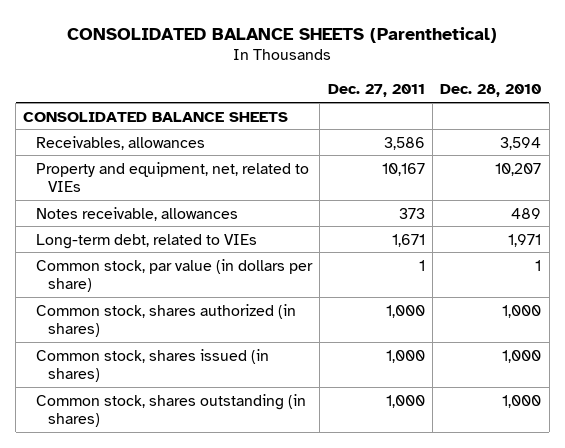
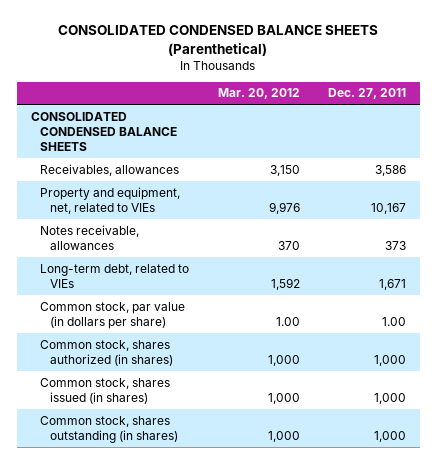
- CONSOLIDATED BALANCE SHEETS (Parenthetical)
+ CONSOLIDATED CONDENSED BALANCE SHEETS (Parenthetical)
- | Dec. 27, 2011 | Dec. 28, 2010
+ | Mar. 20, 2012 | Dec. 27, 2011
- CONSOLIDATED BALANCE SHEETS
+ CONSOLIDATED CONDENSED BALANCE SHEETS
- Common stock, par value (in dollars per share) | 1 | 1
+ Common stock, par value (in dollars per share) | 1.00 | 1.00

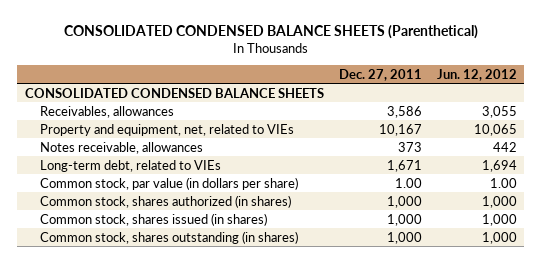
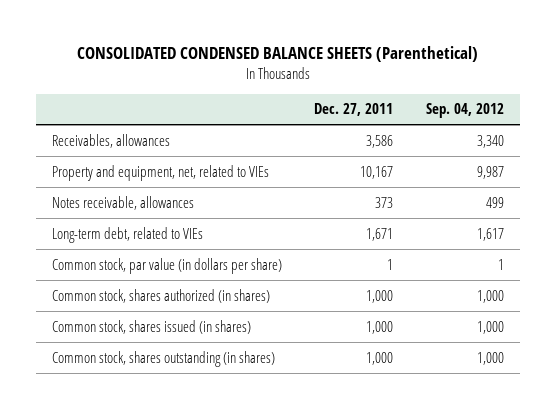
- | Dec. 27, 2011 | Jun. 12, 2012
+ | Dec. 27, 2011 | Sep. 04, 2012
- CONSOLIDATED CONDENSED BALANCE SHEETS
- Common stock, par value (in dollars per share) | 1.00 | 1.00
+ Common stock, par value (in dollars per share) | 1 | 1

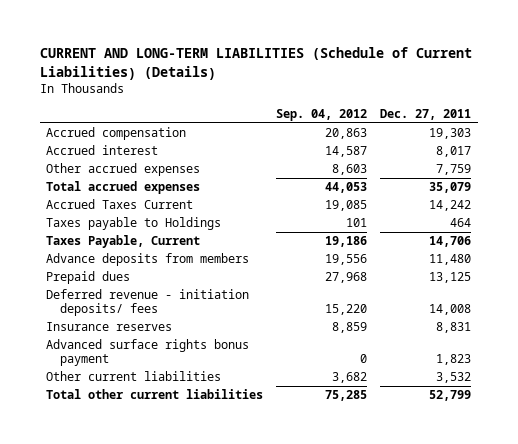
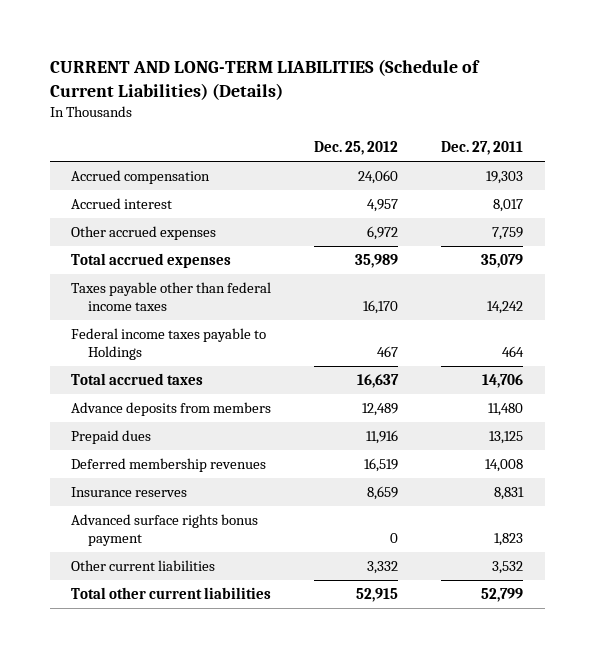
- | Sep. 04, 2012 | Dec. 27, 2011
+ | Dec. 25, 2012 | Dec. 27, 2011
- Accrued Taxes Current | 19,085 | 14,242
- Taxes payable to Holdings | 101 | 464
- Taxes Payable, Current | 19,186 | 14,706
+ Taxes payable other than federal income taxes | 16,170 | 14,242
+ Federal income taxes payable to Holdings | 467 | 464
+ Total accrued taxes | 16,637 | 14,706
- Deferred revenue - initiation deposits/ fees | 15,220 | 14,008
+ Deferred membership revenues | 16,519 | 14,008

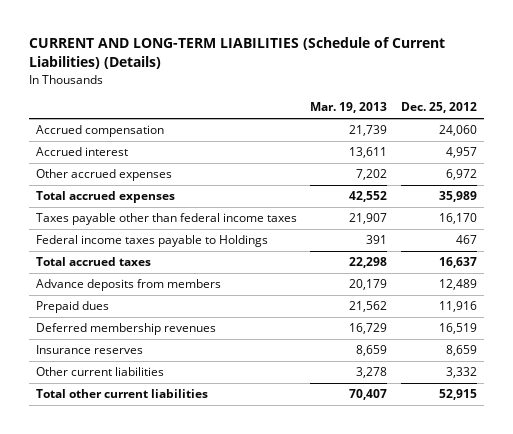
- | Dec. 25, 2012 | Dec. 27, 2011
+ | Mar. 19, 2013 | Dec. 25, 2012
- Advanced surface rights bonus payment | 0 | 1,823

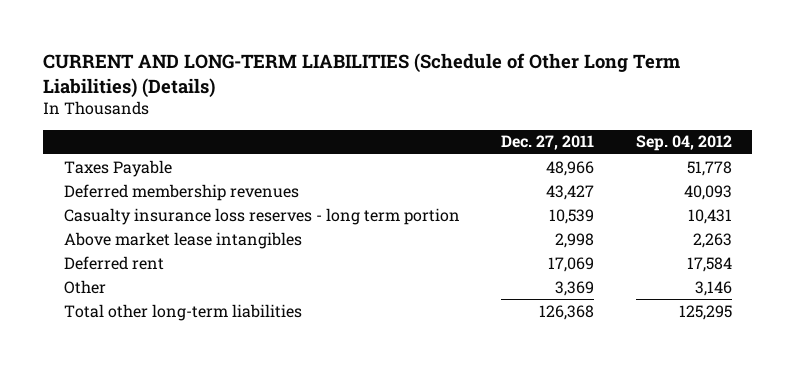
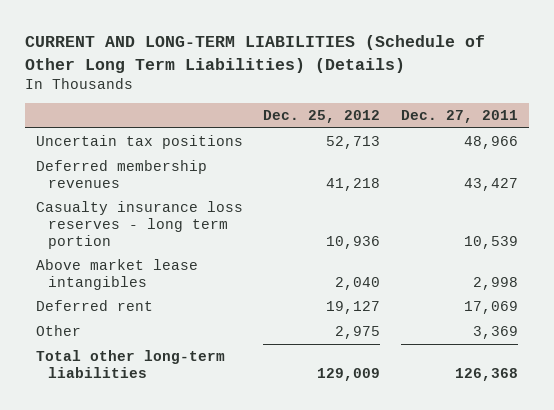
- | Dec. 27, 2011 | Sep. 04, 2012
+ | Dec. 25, 2012 | Dec. 27, 2011
- Taxes Payable | 48,966 | 51,778
+ Uncertain tax positions | 52,713 | 48,966

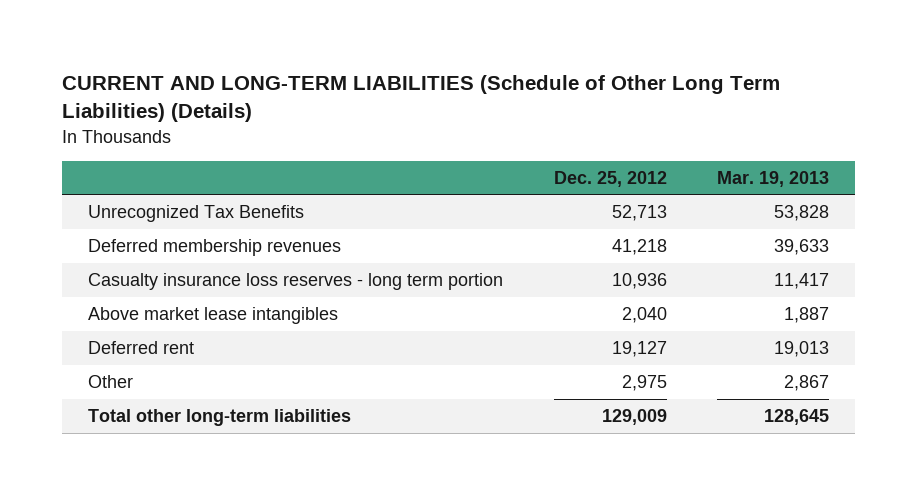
- | Dec. 25, 2012 | Dec. 27, 2011
+ | Dec. 25, 2012 | Mar. 19, 2013
- Uncertain tax positions | 52,713 | 48,966
+ Unrecognized Tax Benefits | 52,713 | 53,828

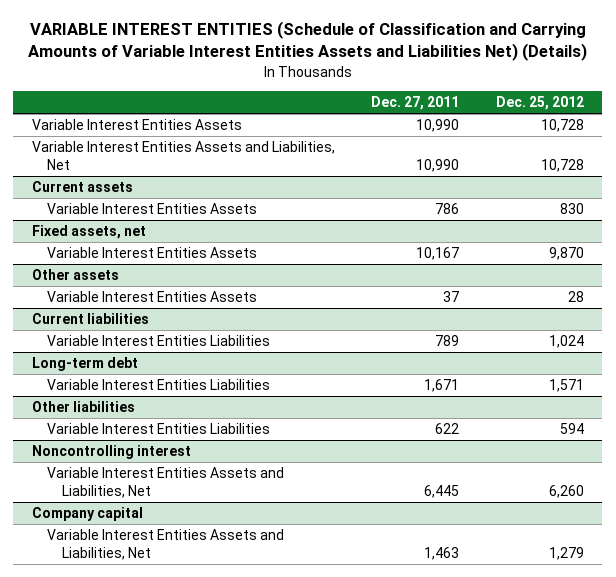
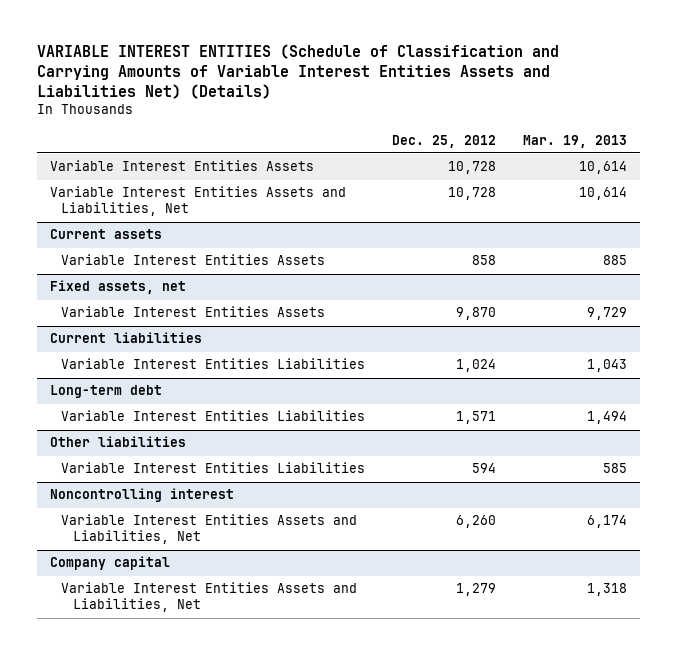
- | Dec. 27, 2011 | Dec. 25, 2012
+ | Dec. 25, 2012 | Mar. 19, 2013
@ Current assets
- Variable Interest Entities Assets | 786 | 830
+ Variable Interest Entities Assets | 858 | 885
- Other assets
- Variable Interest Entities Assets | 37 | 28

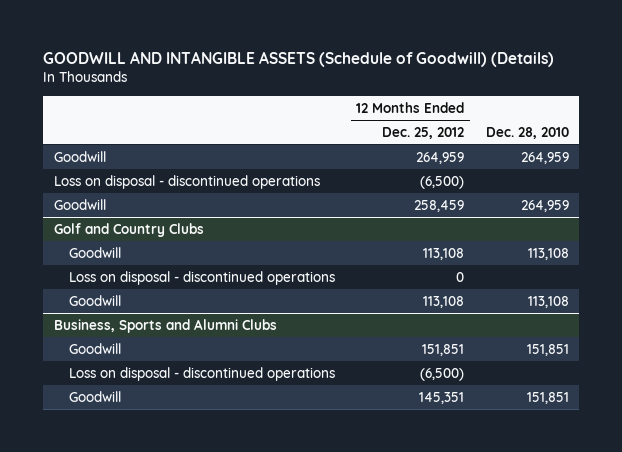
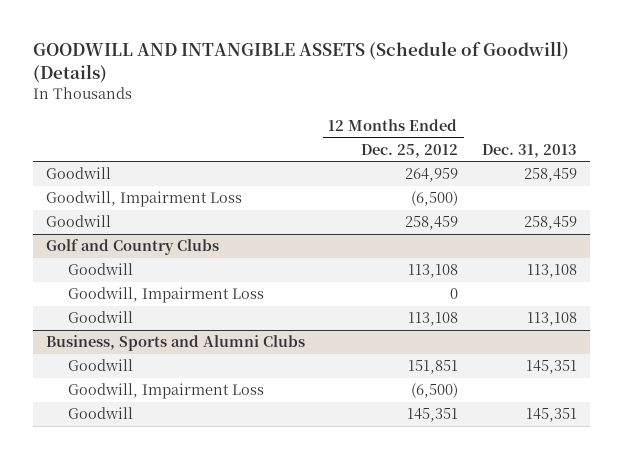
- | 12 Months Ended Dec. 25, 2012 | Dec. 28, 2010
+ | 12 Months Ended Dec. 25, 2012 | Dec. 31, 2013
- Loss on disposal - discontinued operations | (6,500) |
+ Goodwill, Impairment Loss | (6,500) |
@ Golf and Country Clubs
- Loss on disposal - discontinued operations | 0 |
+ Goodwill, Impairment Loss | 0 |
@ Business, Sports and Alumni Clubs
- Loss on disposal - discontinued operations | (6,500) |
+ Goodwill, Impairment Loss | (6,500) |

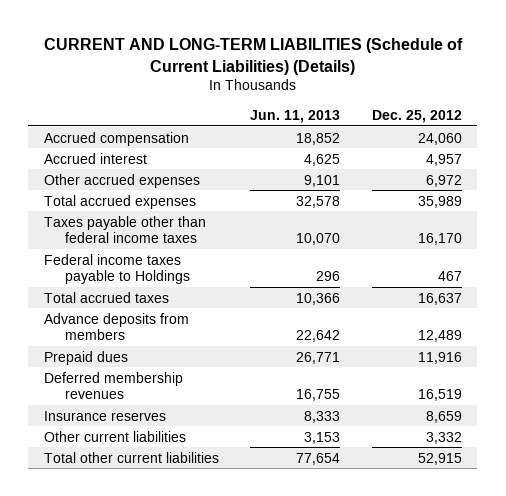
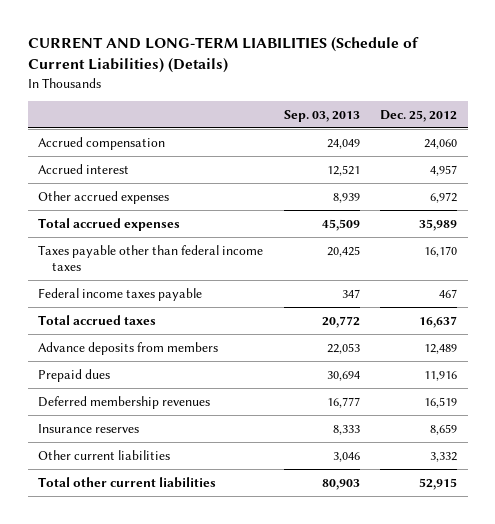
- | Jun. 11, 2013 | Dec. 25, 2012
+ | Sep. 03, 2013 | Dec. 25, 2012
- Federal income taxes payable to Holdings | 296 | 467
+ Federal income taxes payable | 347 | 467

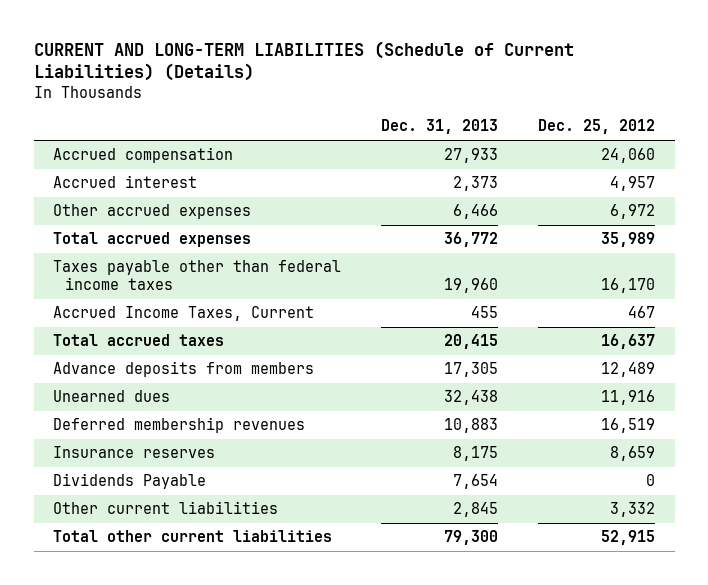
- | Sep. 03, 2013 | Dec. 25, 2012
+ | Dec. 31, 2013 | Dec. 25, 2012
- Federal income taxes payable | 347 | 467
+ Accrued Income Taxes, Current | 455 | 467
- Prepaid dues | 30,694 | 11,916
+ Unearned dues | 32,438 | 11,916
+ Dividends Payable | 7,654 | 0

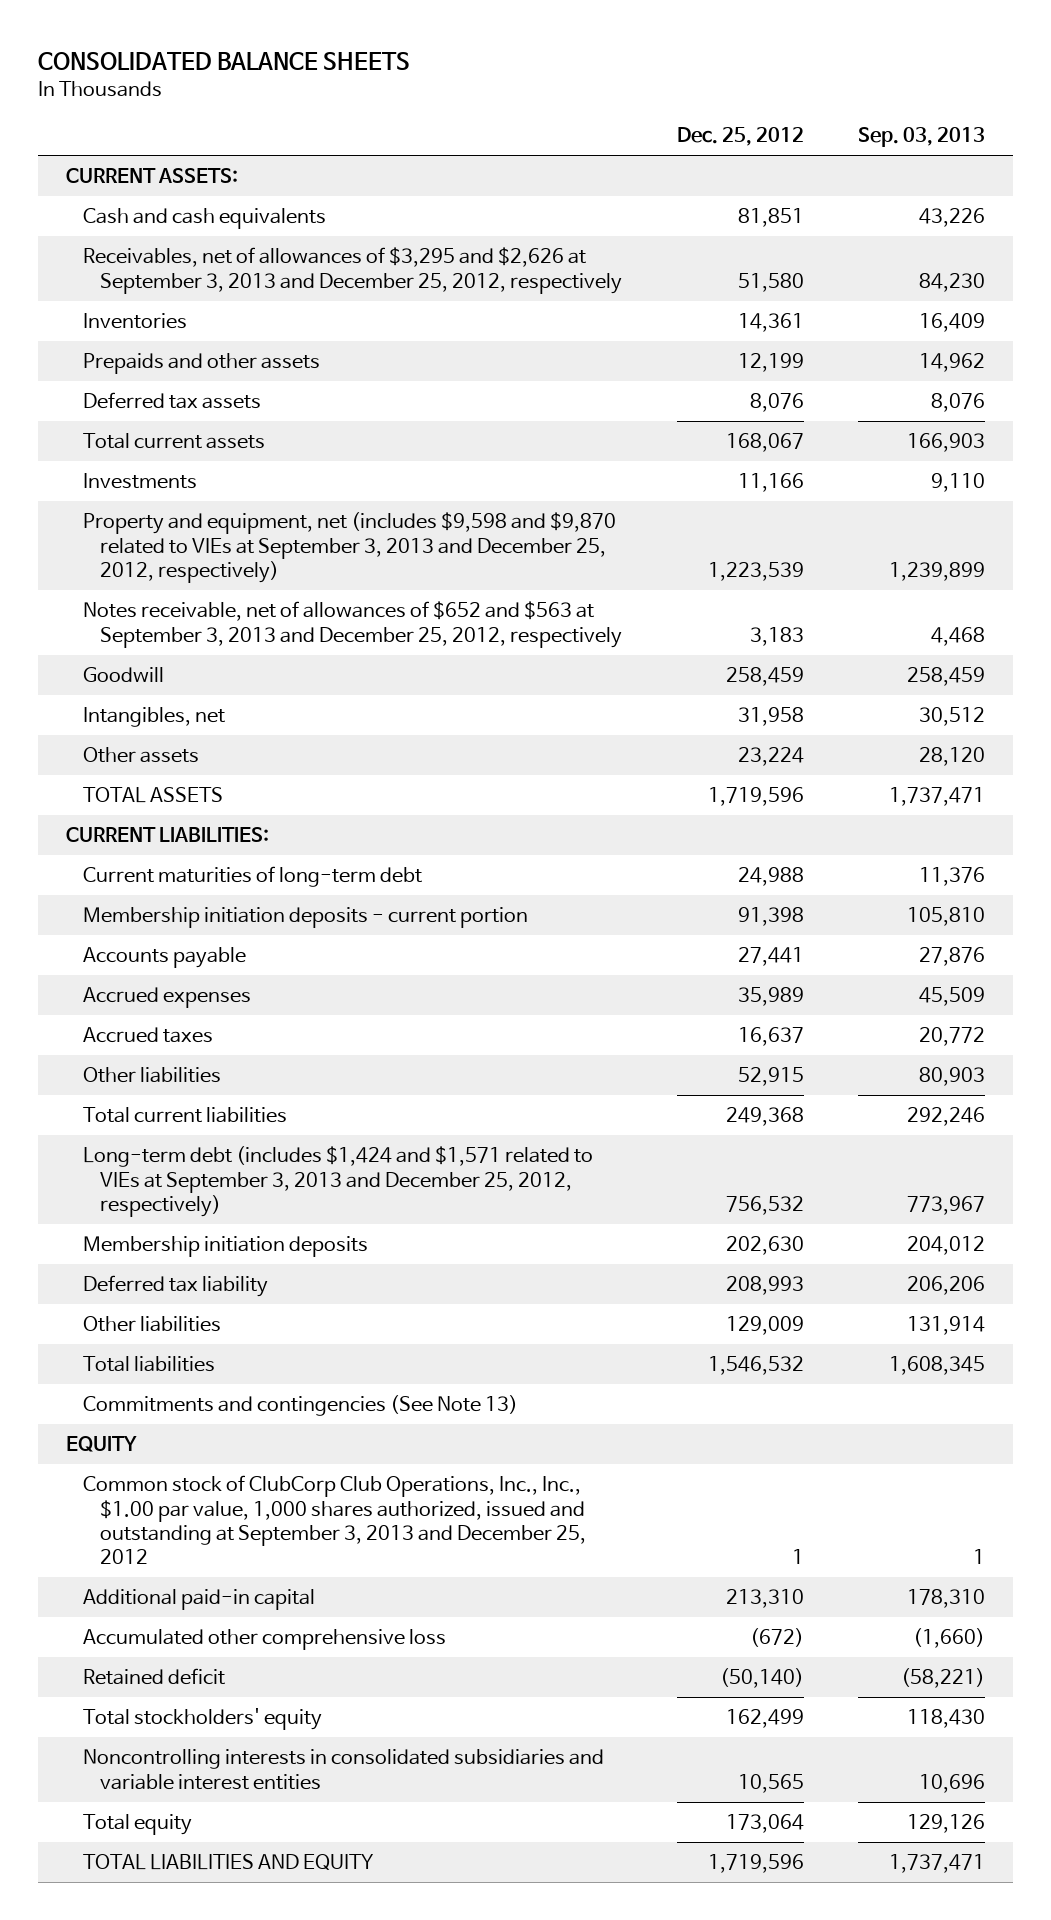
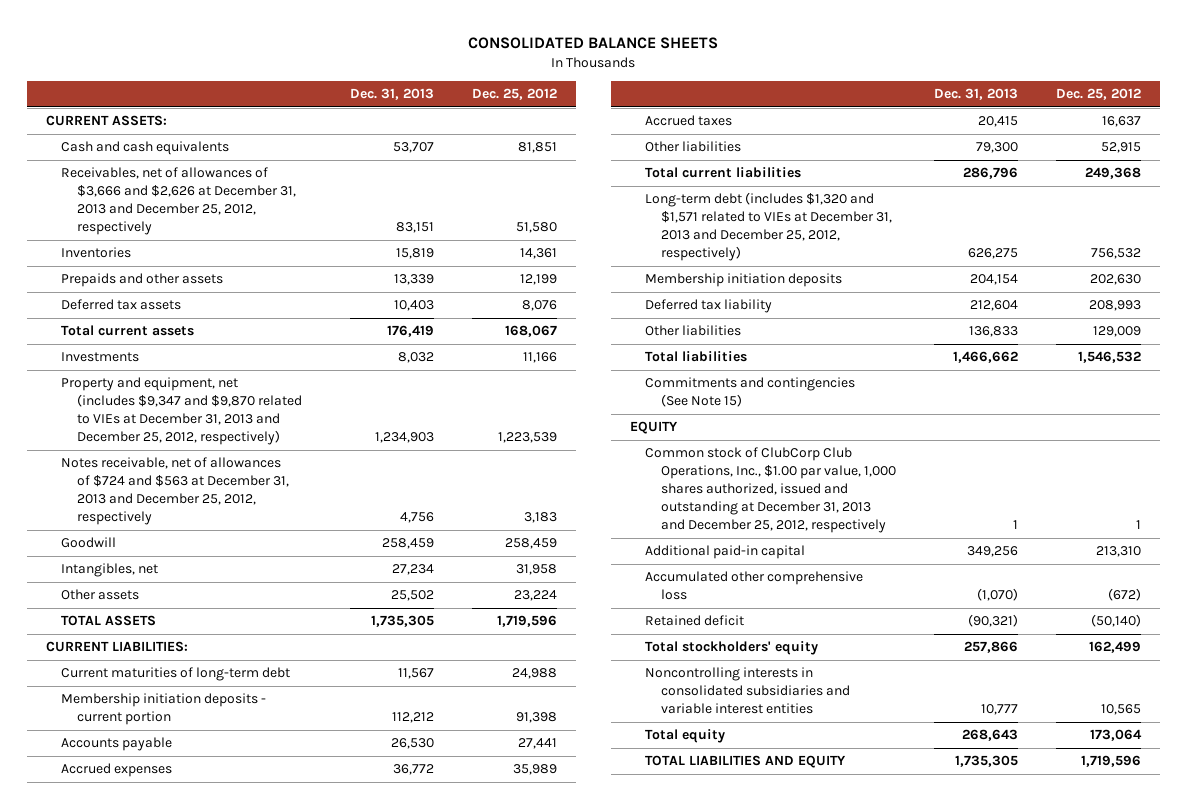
- | Dec. 25, 2012 | Sep. 03, 2013
+ | Dec. 31, 2013 | Dec. 25, 2012
- Receivables, net of allowances of $3,295 and $2,626 at September 3, 2013 and December 25, 2012, respectively | 51,580 | 84,230
+ Receivables, net of allowances of $3,666 and $2,626 at December 31, 2013 and December 25, 2012, respectively | 83,151 | 51,580
- Property and equipment, net (includes $9,598 and $9,870 related to VIEs at September 3, 2013 and December 25, 2012, respectively) | 1,223,539 | 1,239,899
- Notes receivable, net of allowances of $652 and $563 at September 3, 2013 and December 25, 2012, respectively | 3,183 | 4,468
+ Property and equipment, net (includes $9,347 and $9,870 related to VIEs at December 31, 2013 and December 25, 2012, respectively) | 1,234,903 | 1,223,539
+ Notes receivable, net of allowances of $724 and $563 at December 31, 2013 and December 25, 2012, respectively | 4,756 | 3,183
- Long-term debt (includes $1,424 and $1,571 related to VIEs at September 3, 2013 and December 25, 2012, respectively) | 756,532 | 773,967
+ Long-term debt (includes $1,320 and $1,571 related to VIEs at December 31, 2013 and December 25, 2012, respectively) | 626,275 | 756,532
- Commitments and contingencies (See Note 13)
+ Commitments and contingencies (See Note 15)
- Common stock of ClubCorp Club Operations, Inc., Inc., $1.00 par value, 1,000 shares authorized, issued and outstanding at September 3, 2013 and December 25, 2012 | 1 | 1
+ Common stock of ClubCorp Club Operations, Inc., $1.00 par value, 1,000 shares authorized, issued and outstanding at December 31, 2013 and December 25, 2012, respectively | 1 | 1

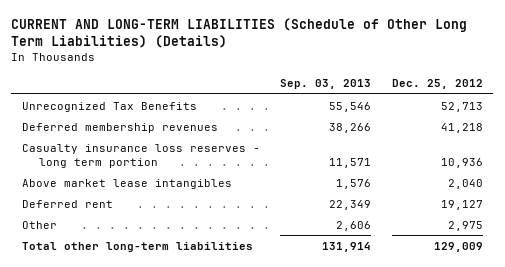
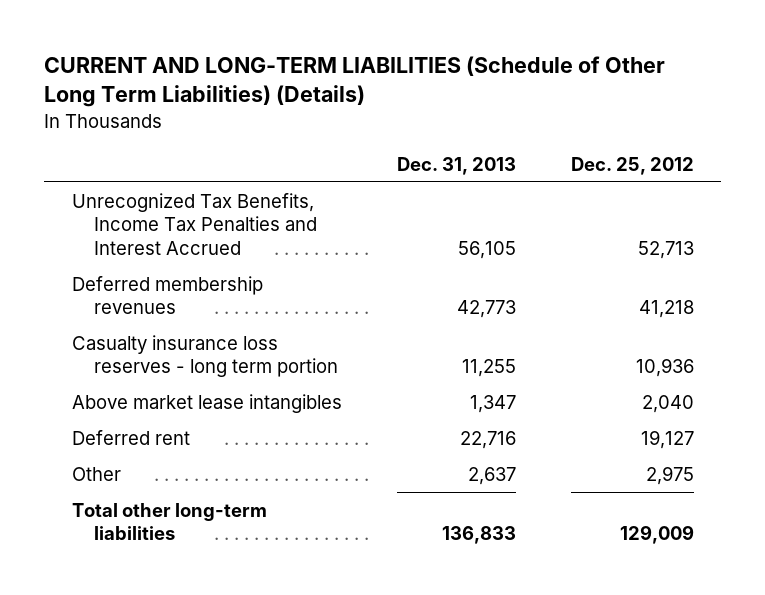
- | Sep. 03, 2013 | Dec. 25, 2012
+ | Dec. 31, 2013 | Dec. 25, 2012
- Unrecognized Tax Benefits | 55,546 | 52,713
+ Unrecognized Tax Benefits, Income Tax Penalties and Interest Accrued | 56,105 | 52,713

